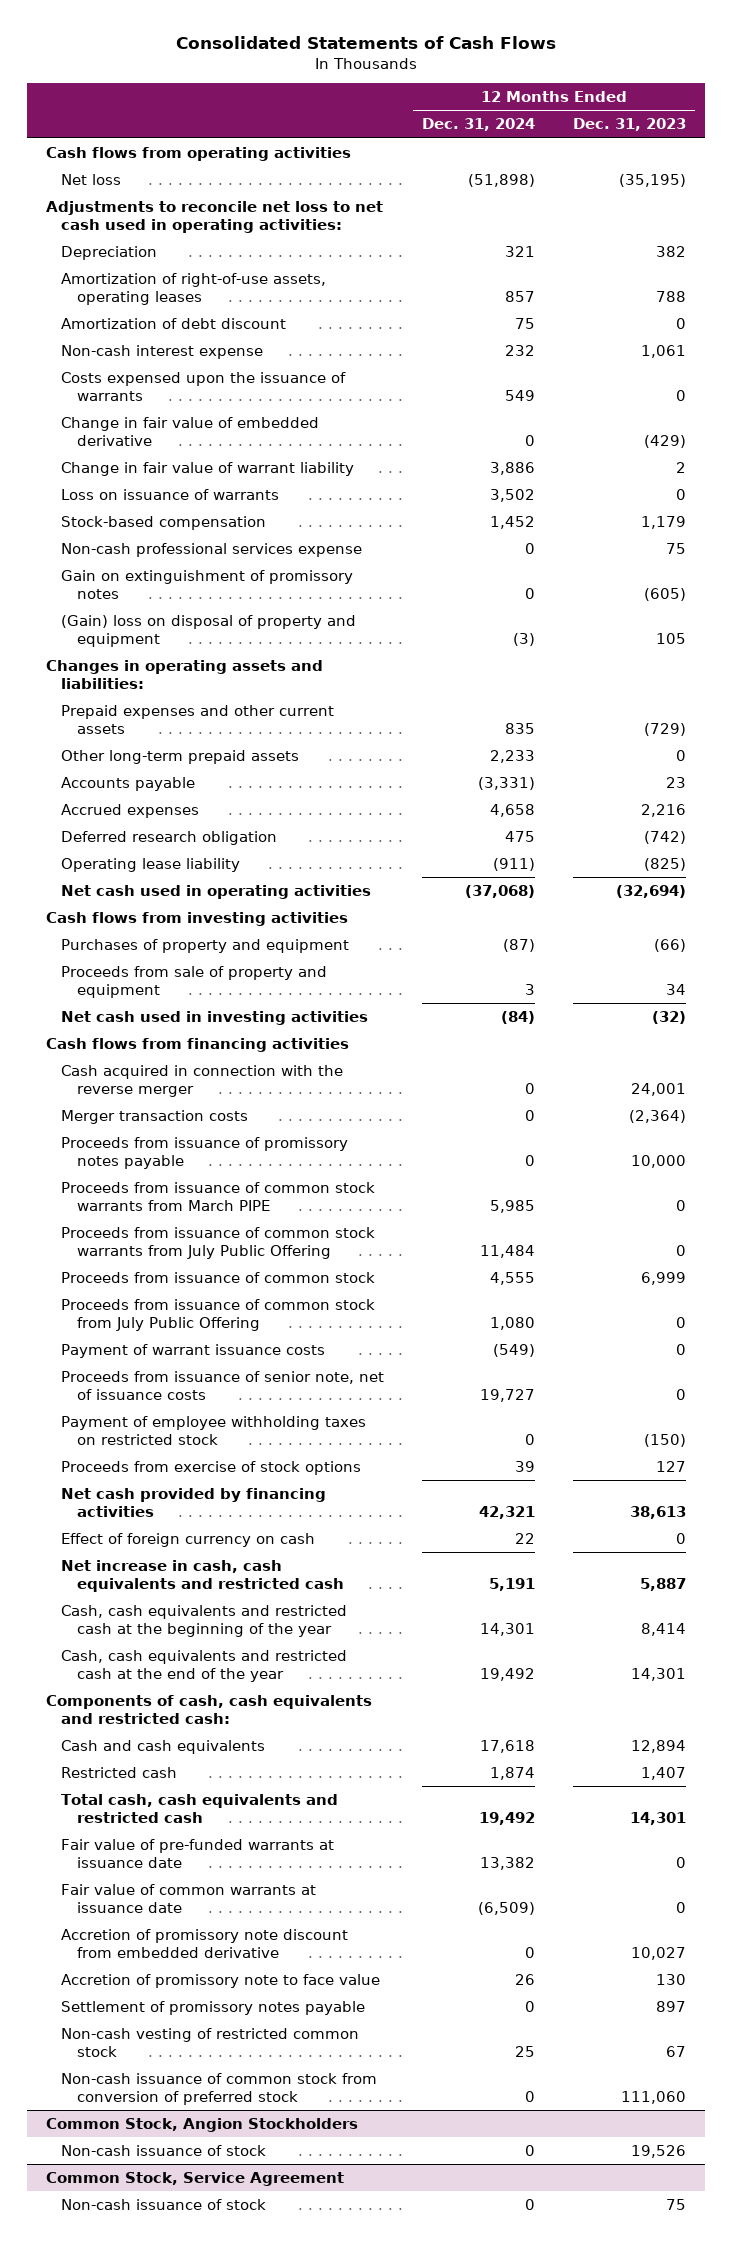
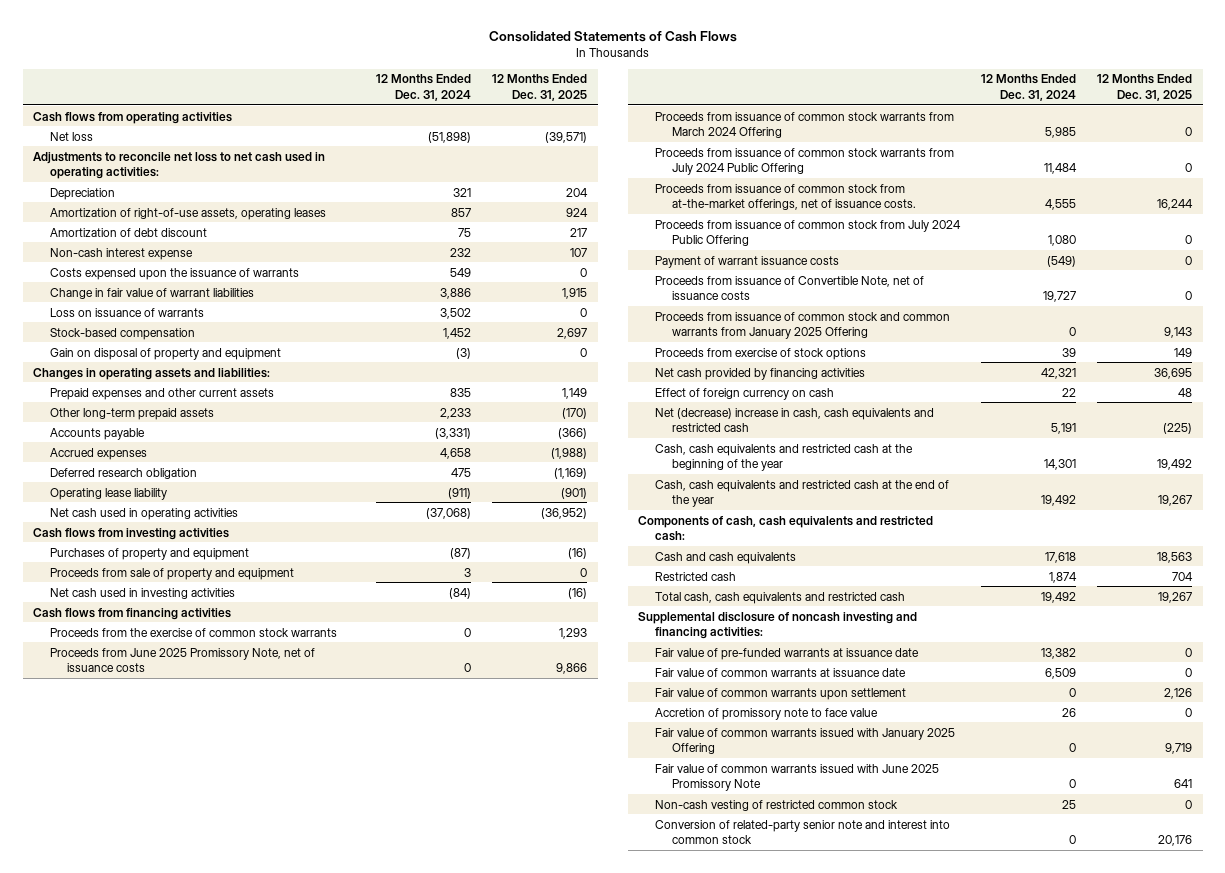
- | 12 Months Ended Dec. 31, 2024 | 12 Months Ended Dec. 31, 2023
+ | 12 Months Ended Dec. 31, 2024 | 12 Months Ended Dec. 31, 2025
- Change in fair value of embedded derivative | 0 | (429)
- Change in fair value of warrant liability | 3,886 | 2
+ Change in fair value of warrant liabilities | 3,886 | 1,915
- Non-cash professional services expense | 0 | 75
- Gain on extinguishment of promissory notes | 0 | (605)
- (Gain) loss on disposal of property and equipment | (3) | 105
+ Gain on disposal of property and equipment | (3) | 0
- Cash acquired in connection with the reverse merger | 0 | 24,001
- Merger transaction costs | 0 | (2,364)
- Proceeds from issuance of promissory notes payable | 0 | 10,000
- Proceeds from issuance of common stock warrants from March PIPE | 5,985 | 0
- Proceeds from issuance of common stock warrants from July Public Offering | 11,484 | 0
- Proceeds from issuance of common stock | 4,555 | 6,999
- Proceeds from issuance of common stock from July Public Offering | 1,080 | 0
+ Proceeds from the exercise of common stock warrants | 0 | 1,293
+ Proceeds from June 2025 Promissory Note, net of issuance costs | 0 | 9,866
+ Proceeds from issuance of common stock warrants from March 2024 Offering | 5,985 | 0
+ Proceeds from issuance of common stock warrants from July 2024 Public Offering | 11,484 | 0
+ Proceeds from issuance of common stock from at-the-market offerings, net of issuance costs. | 4,555 | 16,244
+ Proceeds from issuance of common stock from July 2024 Public Offering | 1,080 | 0
- Proceeds from issuance of senior note, net of issuance costs | 19,727 | 0
- Payment of employee withholding taxes on restricted stock | 0 | (150)
+ Proceeds from issuance of Convertible Note, net of issuance costs | 19,727 | 0
+ Proceeds from issuance of common stock and common warrants from January 2025 Offering | 0 | 9,143
- Net increase in cash, cash equivalents and restricted cash | 5,191 | 5,887
+ Net (decrease) increase in cash, cash equivalents and restricted cash | 5,191 | (225)
+ Supplemental disclosure of noncash investing and financing activities:
- Fair value of common warrants at issuance date | (6,509) | 0
- Accretion of promissory note discount from embedded derivative | 0 | 10,027
+ Fair value of common warrants at issuance date | 6,509 | 0
+ Fair value of common warrants upon settlement | 0 | 2,126
- Settlement of promissory notes payable | 0 | 897
+ Fair value of common warrants issued with January 2025 Offering | 0 | 9,719
+ Fair value of common warrants issued with June 2025 Promissory Note | 0 | 641
- Non-cash issuance of common stock from conversion of preferred stock | 0 | 111,060
- Common Stock, Angion Stockholders
- Non-cash issuance of stock | 0 | 19,526
- Common Stock, Service Agreement
- Non-cash issuance of stock | 0 | 75
+ Conversion of related-party senior note and interest into common stock | 0 | 20,176

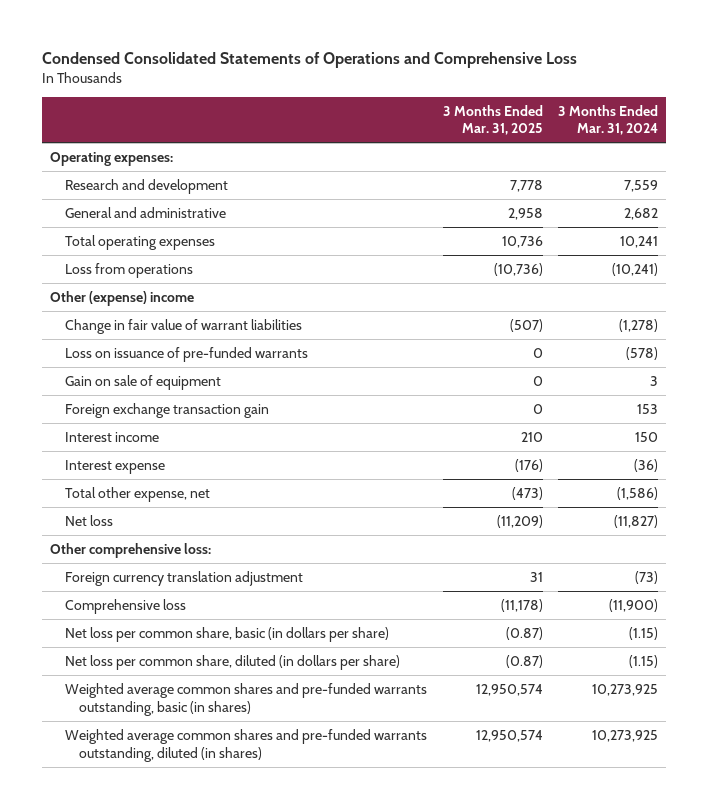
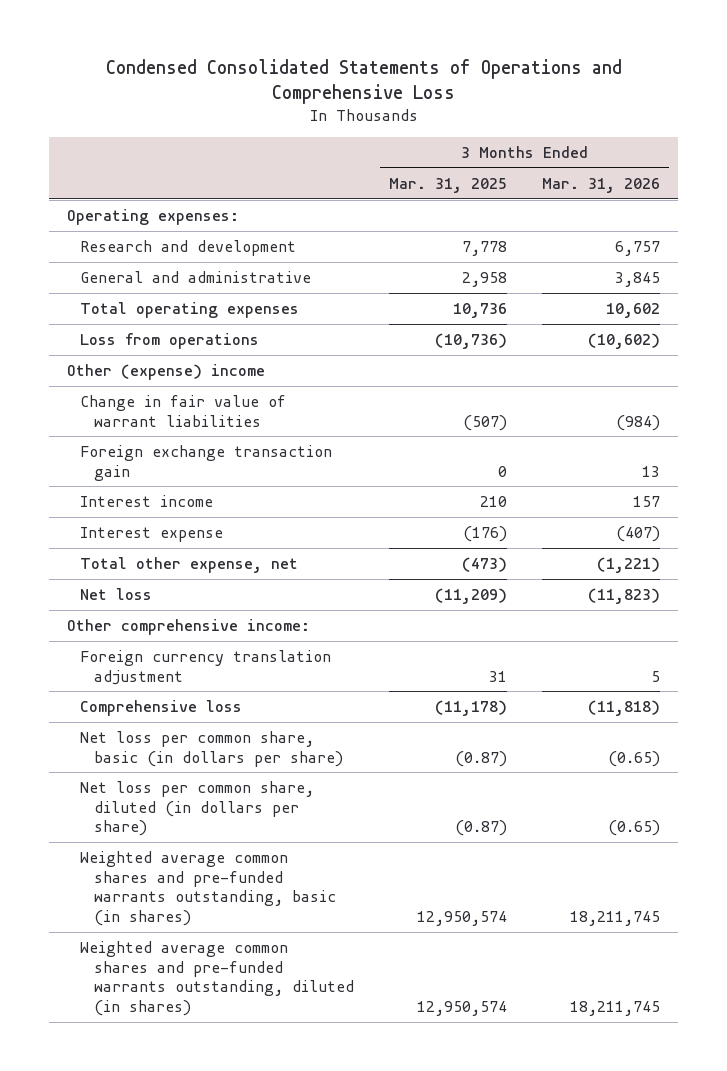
- | 3 Months Ended Mar. 31, 2025 | 3 Months Ended Mar. 31, 2024
+ | 3 Months Ended Mar. 31, 2025 | 3 Months Ended Mar. 31, 2026
- Loss on issuance of pre-funded warrants | 0 | (578)
- Gain on sale of equipment | 0 | 3
- Other comprehensive loss:
+ Other comprehensive income:

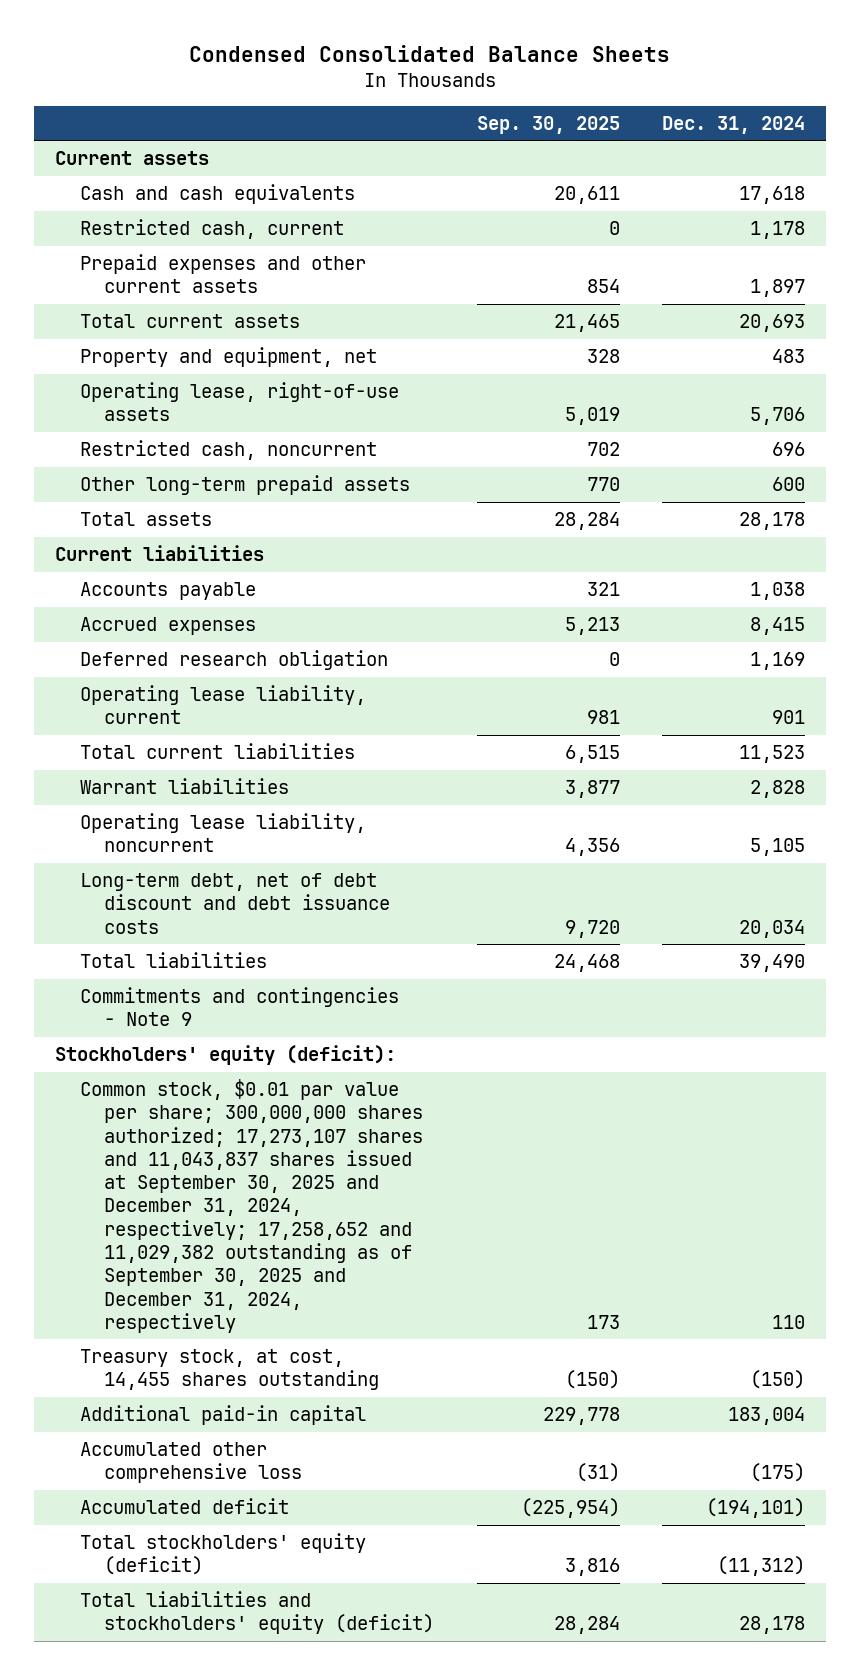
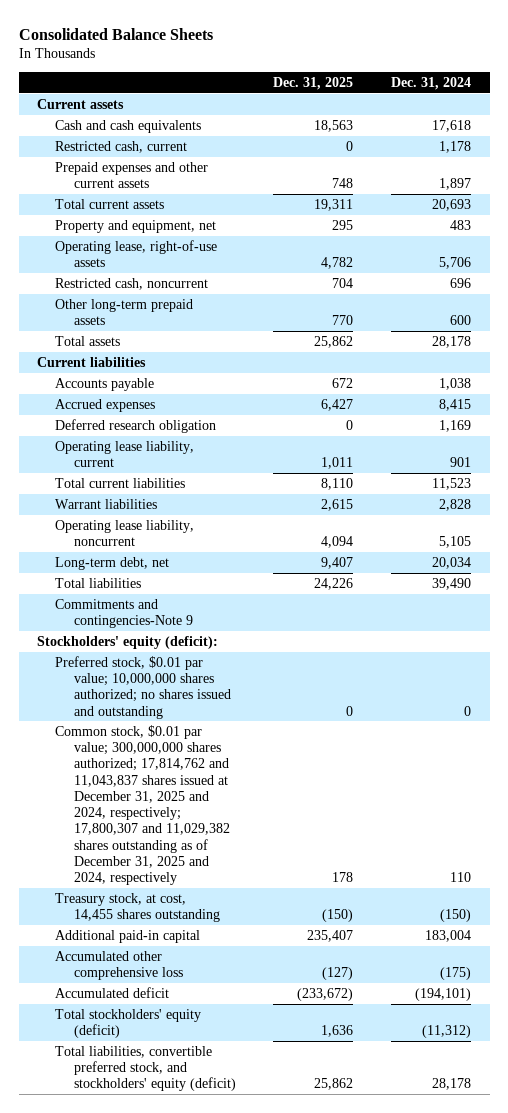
- Condensed Consolidated Balance Sheets
+ Consolidated Balance Sheets
- | Sep. 30, 2025 | Dec. 31, 2024
+ | Dec. 31, 2025 | Dec. 31, 2024
- Long-term debt, net of debt discount and debt issuance costs | 9,720 | 20,034
+ Long-term debt, net | 9,407 | 20,034
- Commitments and contingencies - Note 9
+ Commitments and contingencies-Note 9
- Common stock, $0.01 par value per share; 300,000,000 shares authorized; 17,273,107 shares and 11,043,837 shares issued at September 30, 2025 and December 31, 2024, respectively; 17,258,652 and 11,029,382 outstanding as of September 30, 2025 and December 31, 2024, respectively | 173 | 110
+ Preferred stock, $0.01 par value; 10,000,000 shares authorized; no shares issued and outstanding | 0 | 0
+ Common stock, $0.01 par value; 300,000,000 shares authorized; 17,814,762 and 11,043,837 shares issued at December 31, 2025 and 2024, respectively; 17,800,307 and 11,029,382 shares outstanding as of December 31, 2025 and 2024, respectively | 178 | 110
- Total liabilities and stockholders' equity (deficit) | 28,284 | 28,178
+ Total liabilities, convertible preferred stock, and stockholders' equity (deficit) | 25,862 | 28,178

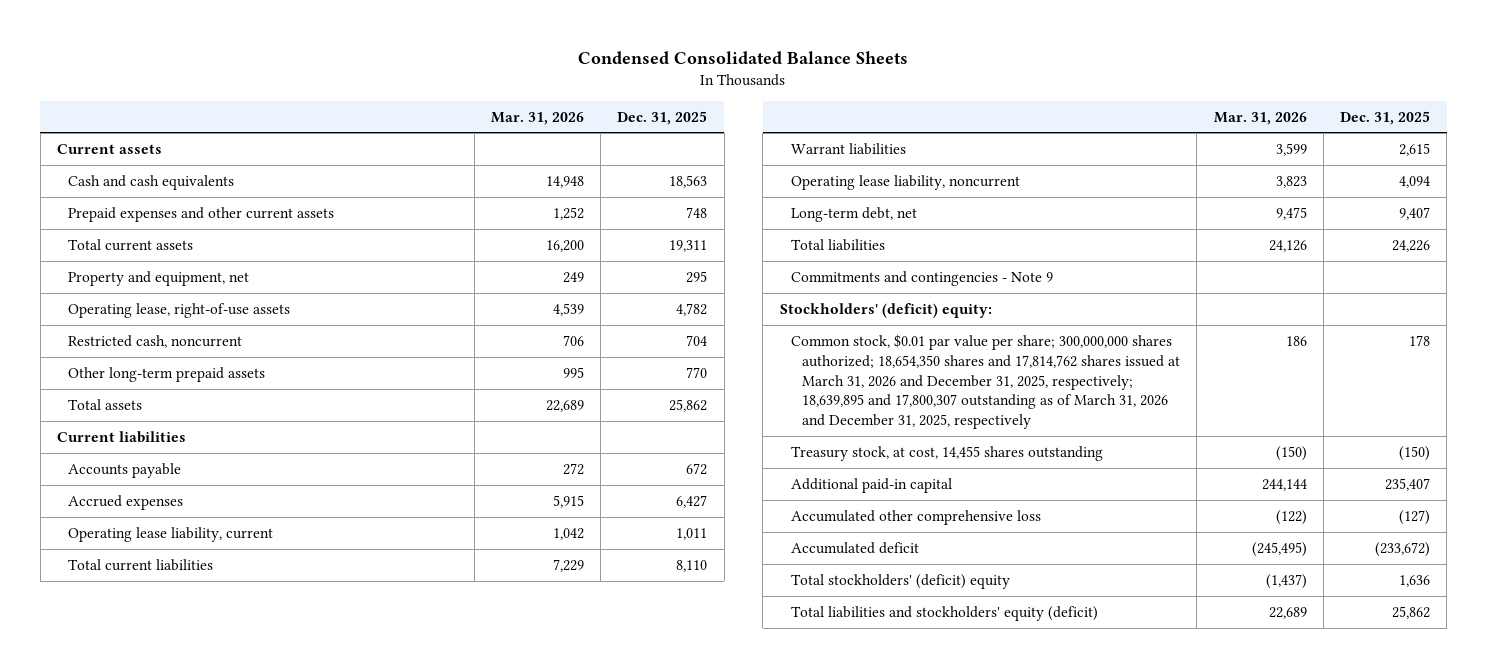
- Consolidated Balance Sheets
+ Condensed Consolidated Balance Sheets
- | Dec. 31, 2025 | Dec. 31, 2024
+ | Mar. 31, 2026 | Dec. 31, 2025
- Restricted cash, current | 0 | 1,178
- Deferred research obligation | 0 | 1,169
- Commitments and contingencies-Note 9
- Stockholders' equity (deficit):
- Preferred stock, $0.01 par value; 10,000,000 shares authorized; no shares issued and outstanding | 0 | 0
- Common stock, $0.01 par value; 300,000,000 shares authorized; 17,814,762 and 11,043,837 shares issued at December 31, 2025 and 2024, respectively; 17,800,307 and 11,029,382 shares outstanding as of December 31, 2025 and 2024, respectively | 178 | 110
+ Commitments and contingencies - Note 9
+ Stockholders' (deficit) equity:
+ Common stock, $0.01 par value per share; 300,000,000 shares authorized; 18,654,350 shares and 17,814,762 shares issued at March 31, 2026 and December 31, 2025, respectively; 18,639,895 and 17,800,307 outstanding as of March 31, 2026 and December 31, 2025, respectively | 186 | 178
- Total stockholders' equity (deficit) | 1,636 | (11,312)
- Total liabilities, convertible preferred stock, and stockholders' equity (deficit) | 25,862 | 28,178
+ Total stockholders' (deficit) equity | (1,437) | 1,636
+ Total liabilities and stockholders' equity (deficit) | 22,689 | 25,862

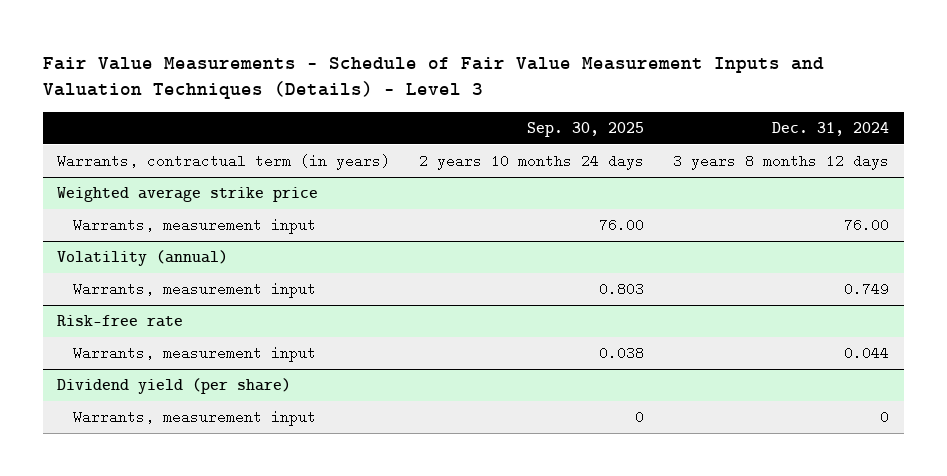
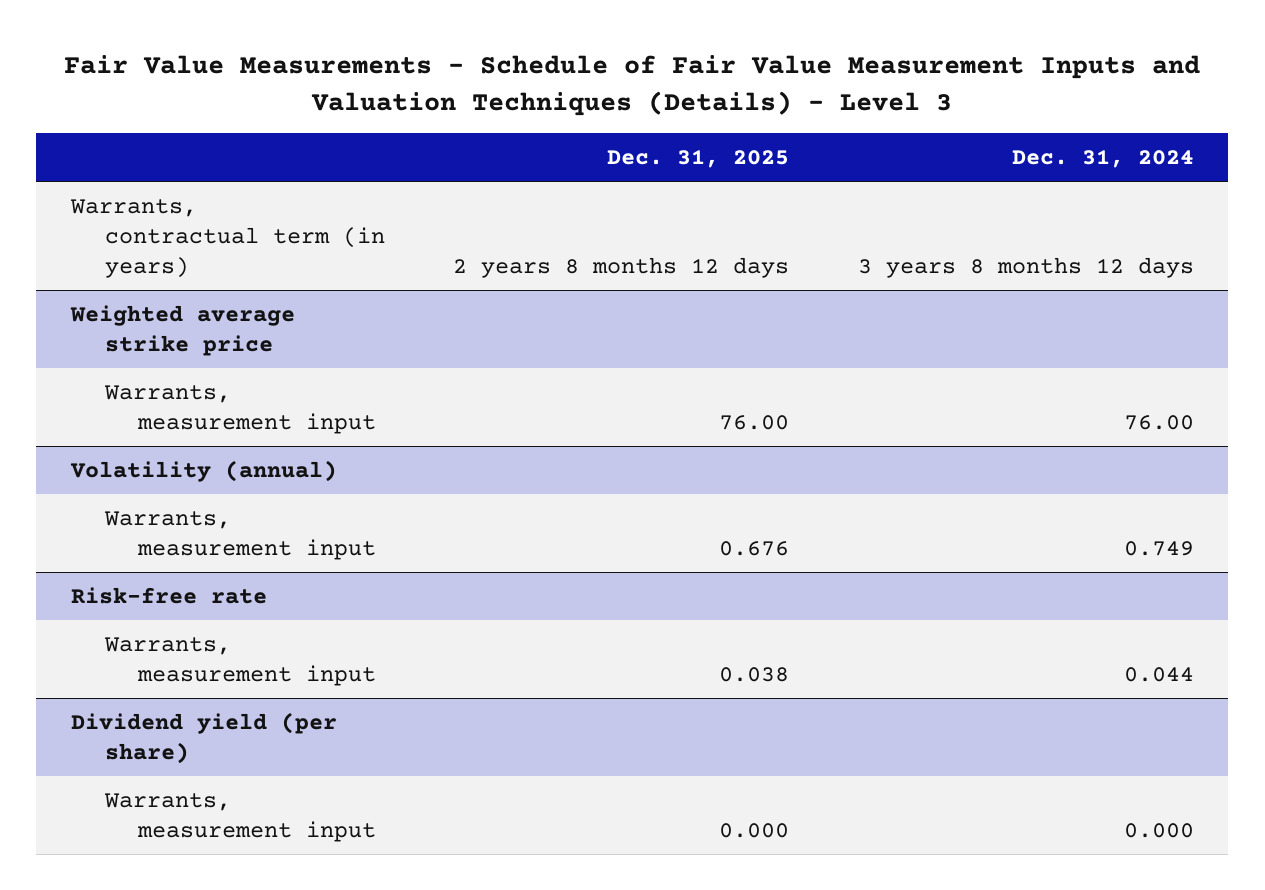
- | Sep. 30, 2025 | Dec. 31, 2024
+ | Dec. 31, 2025 | Dec. 31, 2024
@ Dividend yield (per share)
- Warrants, measurement input | 0 | 0
+ Warrants, measurement input | 0.000 | 0.000

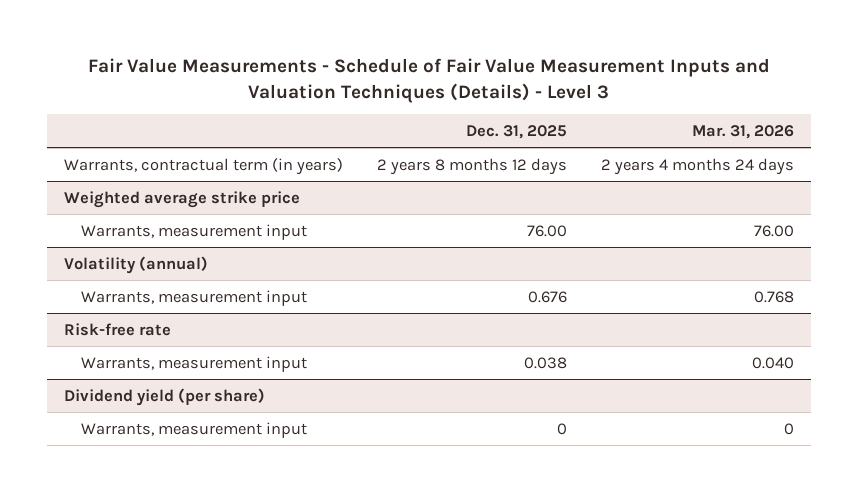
- | Dec. 31, 2025 | Dec. 31, 2024
+ | Dec. 31, 2025 | Mar. 31, 2026
@ Dividend yield (per share)
- Warrants, measurement input | 0.000 | 0.000
+ Warrants, measurement input | 0 | 0

